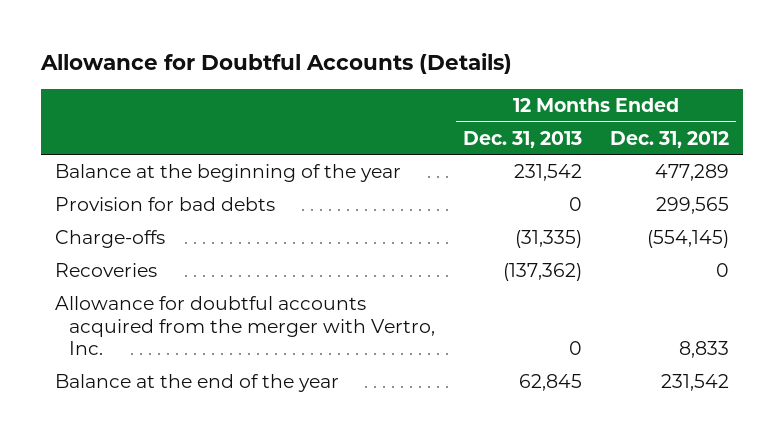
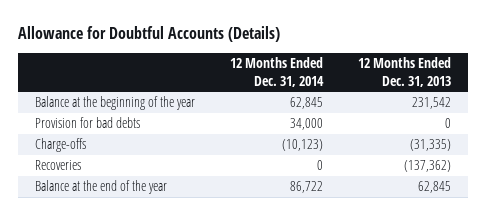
- | 12 Months Ended Dec. 31, 2013 | 12 Months Ended Dec. 31, 2012
+ | 12 Months Ended Dec. 31, 2014 | 12 Months Ended Dec. 31, 2013
- Allowance for doubtful accounts acquired from the merger with Vertro, Inc. | 0 | 8,833

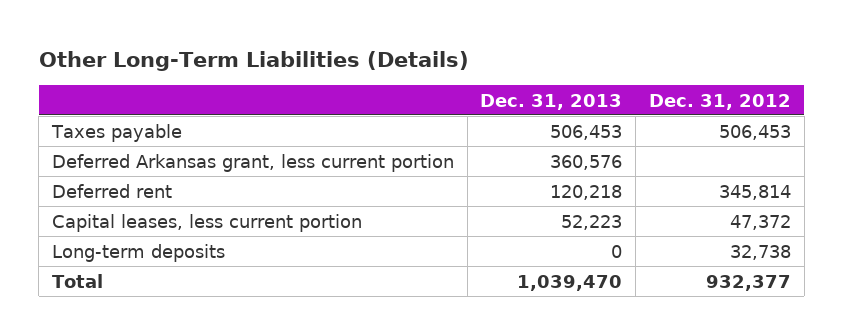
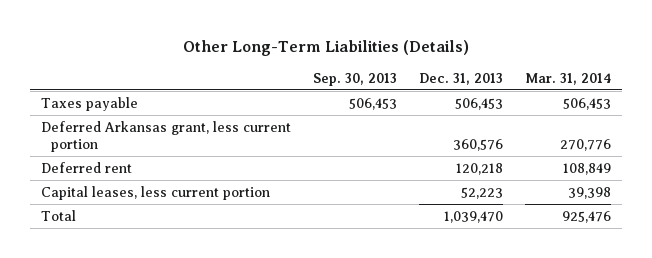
- | Dec. 31, 2013 | Dec. 31, 2012
+ | Sep. 30, 2013 | Dec. 31, 2013 | Mar. 31, 2014
- Long-term deposits | 0 | 32,738

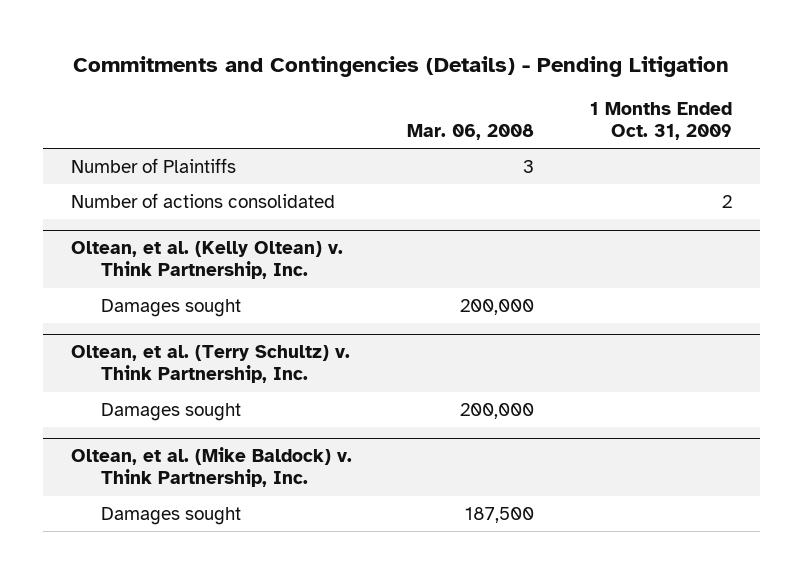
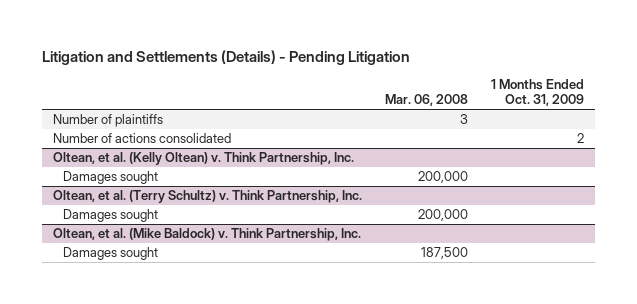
- Commitments and Contingencies (Details) - Pending Litigation
+ Litigation and Settlements (Details) - Pending Litigation
- Number of Plaintiffs | 3 |
+ Number of plaintiffs | 3 |

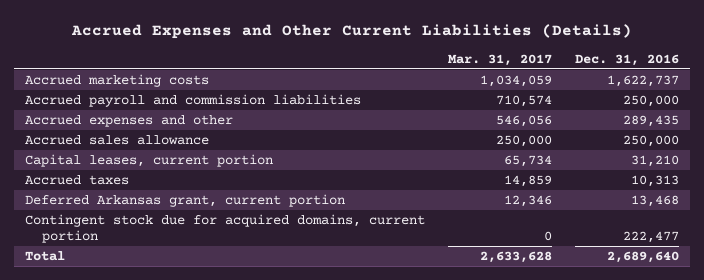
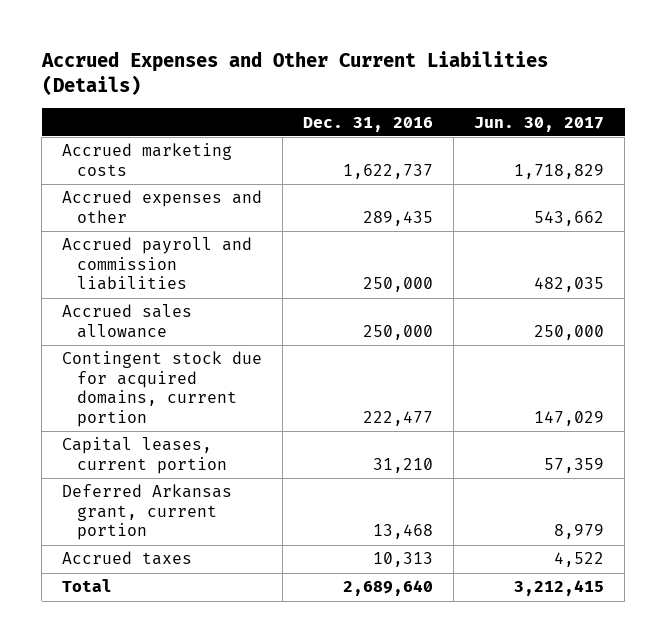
- | Mar. 31, 2017 | Dec. 31, 2016
+ | Dec. 31, 2016 | Jun. 30, 2017
moved down: Accrued payroll and commission liabilities | 250,000 | 482,035
moved up: Contingent stock due for acquired domains, current portion | 222,477 | 147,029
moved down: Accrued taxes | 10,313 | 4,522

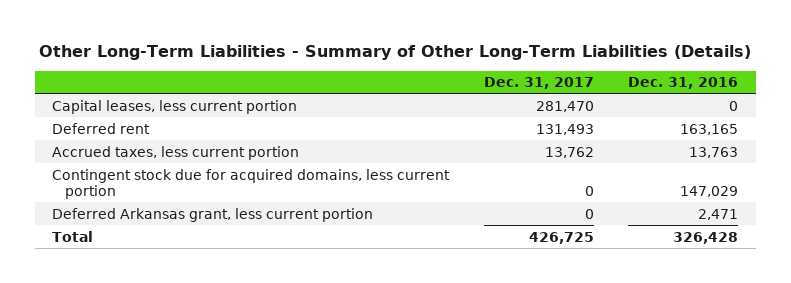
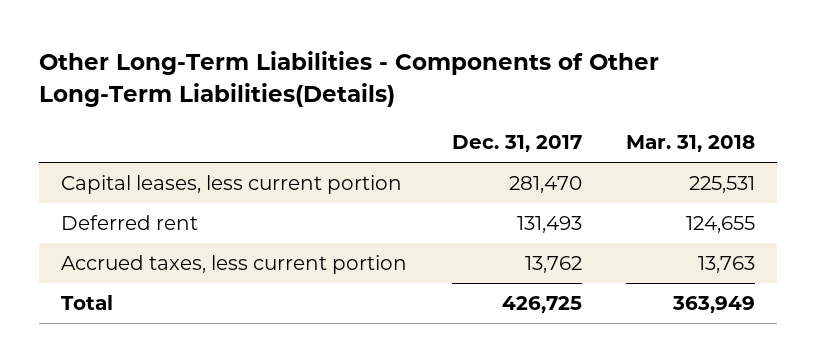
- Other Long-Term Liabilities - Summary of Other Long-Term Liabilities (Details)
+ Other Long-Term Liabilities - Components of Other Long-Term Liabilities(Details)
- | Dec. 31, 2017 | Dec. 31, 2016
+ | Dec. 31, 2017 | Mar. 31, 2018
- Contingent stock due for acquired domains, less current portion | 0 | 147,029
- Deferred Arkansas grant, less current portion | 0 | 2,471

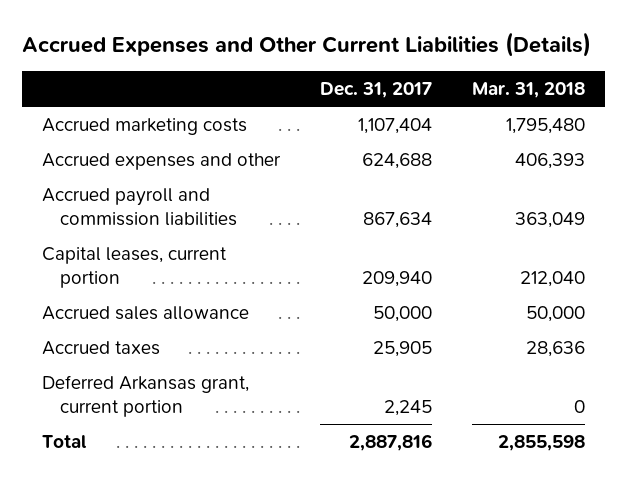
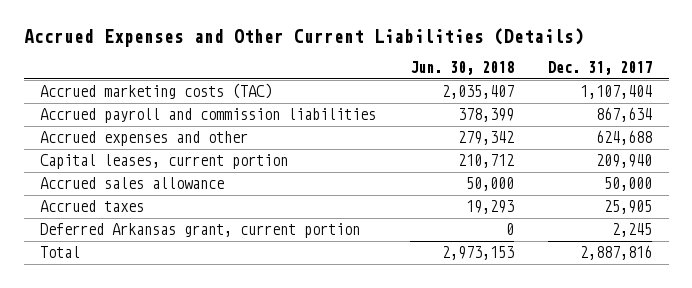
- | Dec. 31, 2017 | Mar. 31, 2018
+ | Jun. 30, 2018 | Dec. 31, 2017
- Accrued marketing costs | 1,107,404 | 1,795,480
+ Accrued marketing costs (TAC) | 2,035,407 | 1,107,404
moved down: Accrued expenses and other | 279,342 | 624,688

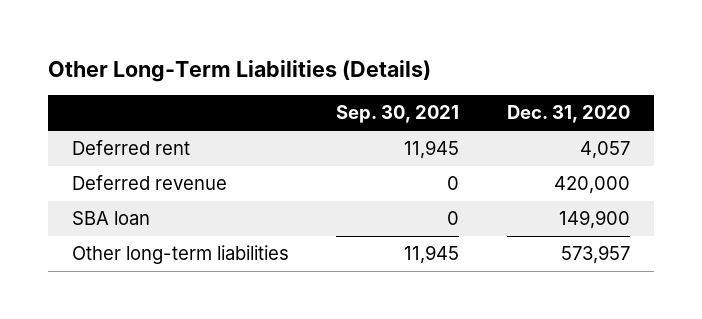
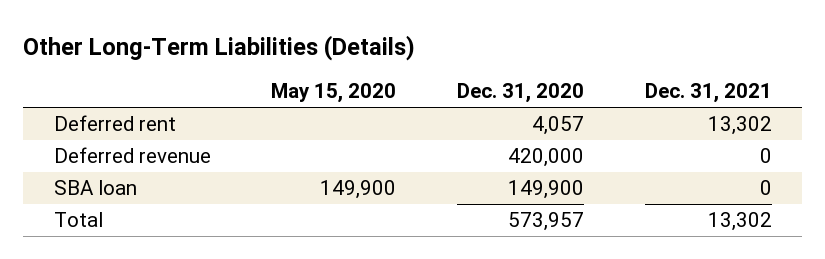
- | Sep. 30, 2021 | Dec. 31, 2020
+ | May 15, 2020 | Dec. 31, 2020 | Dec. 31, 2021
- Other long-term liabilities | 11,945 | 573,957
+ Total | | 573,957 | 13,302

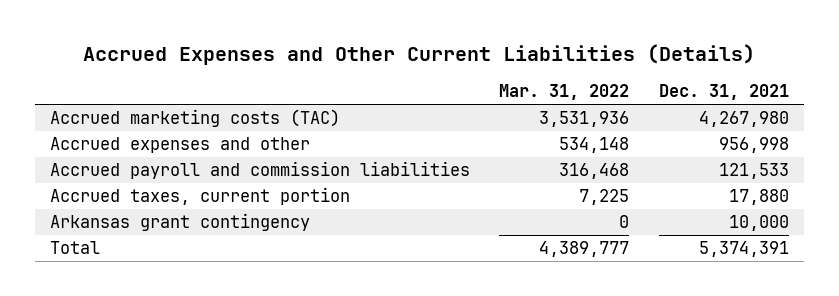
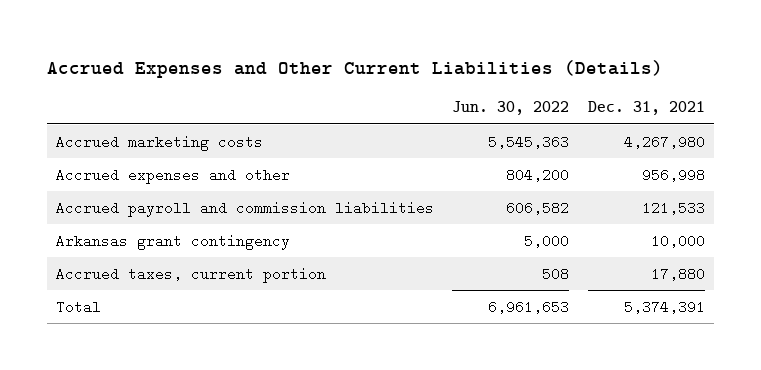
- | Mar. 31, 2022 | Dec. 31, 2021
+ | Jun. 30, 2022 | Dec. 31, 2021
- Accrued marketing costs (TAC) | 3,531,936 | 4,267,980
+ Accrued marketing costs | 5,545,363 | 4,267,980
moved down: Accrued taxes, current portion | 508 | 17,880

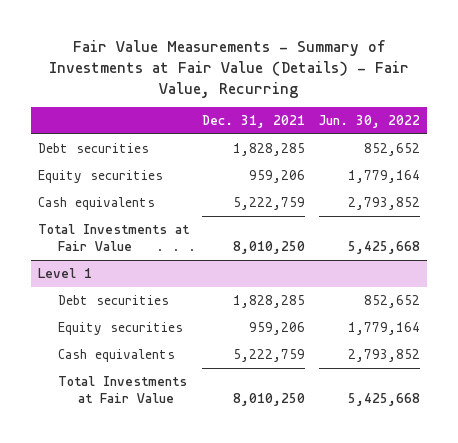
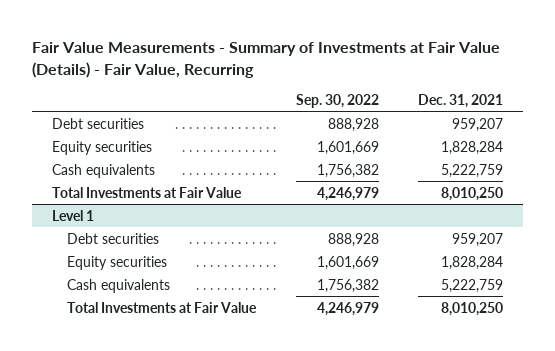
- | Dec. 31, 2021 | Jun. 30, 2022
+ | Sep. 30, 2022 | Dec. 31, 2021
- Debt securities | 1,828,285 | 852,652
- Equity securities | 959,206 | 1,779,164
+ Debt securities | 888,928 | 959,207
+ Equity securities | 1,601,669 | 1,828,284
@ Level 1
- Debt securities | 1,828,285 | 852,652
- Equity securities | 959,206 | 1,779,164
+ Debt securities | 888,928 | 959,207
+ Equity securities | 1,601,669 | 1,828,284

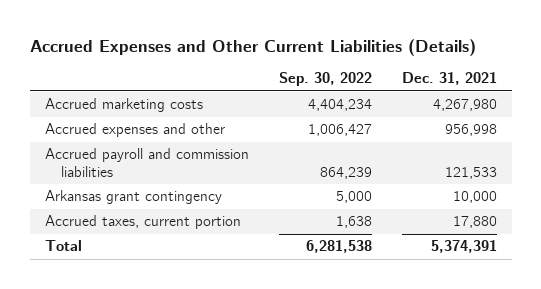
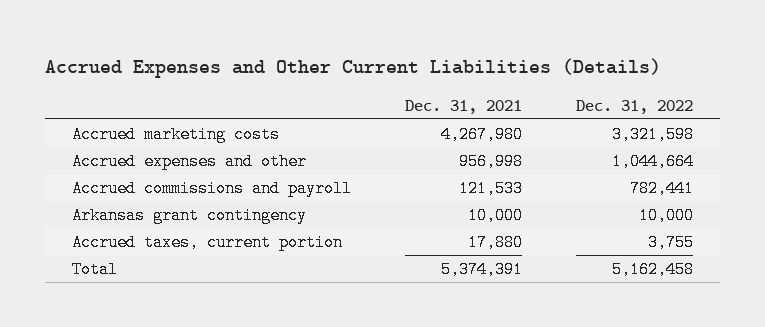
- | Sep. 30, 2022 | Dec. 31, 2021
+ | Dec. 31, 2021 | Dec. 31, 2022
- Accrued payroll and commission liabilities | 864,239 | 121,533
+ Accrued commissions and payroll | 121,533 | 782,441

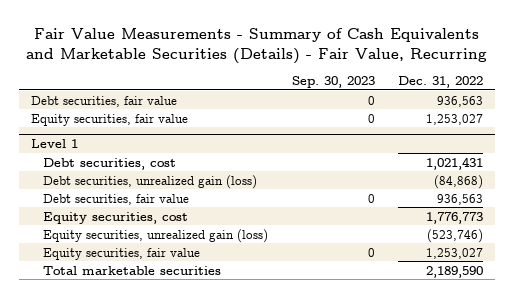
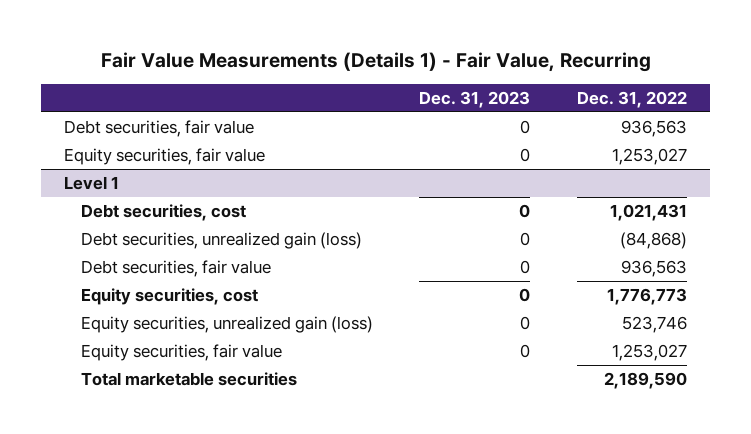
- Fair Value Measurements - Summary of Cash Equivalents and Marketable Securities (Details) - Fair Value, Recurring
+ Fair Value Measurements (Details 1) - Fair Value, Recurring
- | Sep. 30, 2023 | Dec. 31, 2022
+ | Dec. 31, 2023 | Dec. 31, 2022
@ Level 1
- Equity securities, unrealized gain (loss) | | (523,746)
+ Equity securities, unrealized gain (loss) | 0 | 523,746

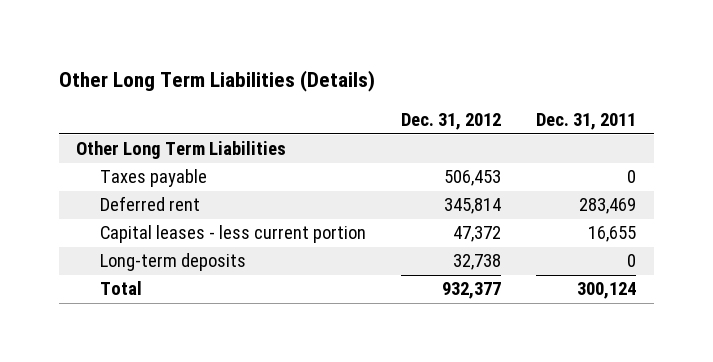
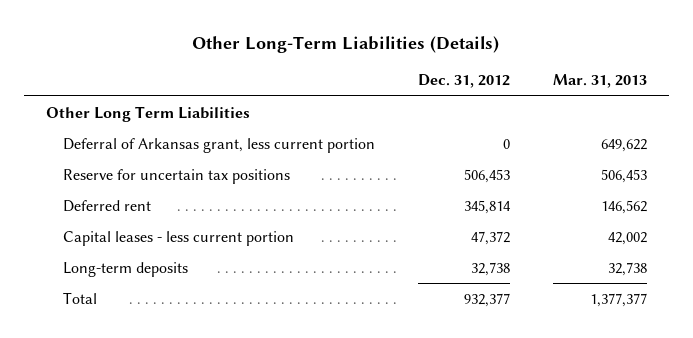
- Other Long Term Liabilities (Details)
+ Other Long-Term Liabilities (Details)
- | Dec. 31, 2012 | Dec. 31, 2011
+ | Dec. 31, 2012 | Mar. 31, 2013
- Taxes payable | 506,453 | 0
+ Deferral of Arkansas grant, less current portion | 0 | 649,622
+ Reserve for uncertain tax positions | 506,453 | 506,453

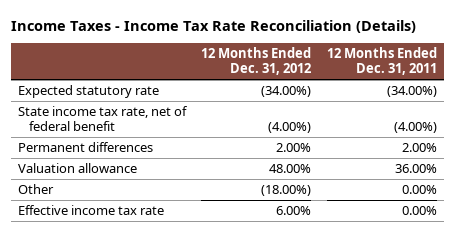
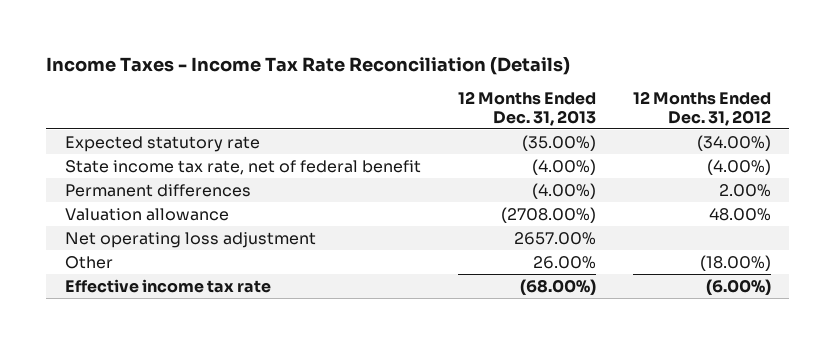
- | 12 Months Ended Dec. 31, 2012 | 12 Months Ended Dec. 31, 2011
+ | 12 Months Ended Dec. 31, 2013 | 12 Months Ended Dec. 31, 2012
+ Net operating loss adjustment | 2657.00% |
- Effective income tax rate | 6.00% | 0.00%
+ Effective income tax rate | (68.00%) | (6.00%)

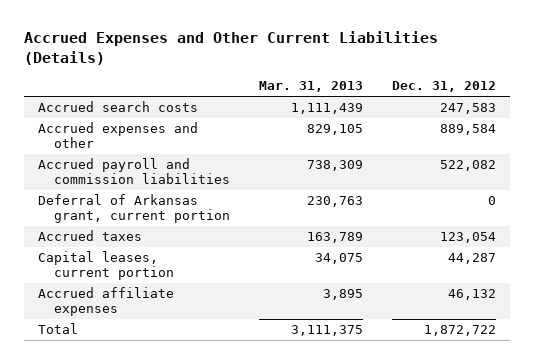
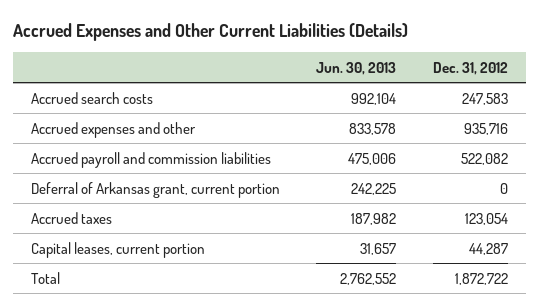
- | Mar. 31, 2013 | Dec. 31, 2012
+ | Jun. 30, 2013 | Dec. 31, 2012
- Accrued expenses and other | 829,105 | 889,584
+ Accrued expenses and other | 833,578 | 935,716
- Accrued affiliate expenses | 3,895 | 46,132

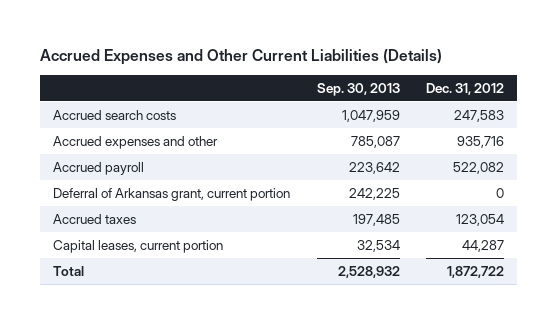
- | Jun. 30, 2013 | Dec. 31, 2012
+ | Sep. 30, 2013 | Dec. 31, 2012
- Accrued payroll and commission liabilities | 475,006 | 522,082
+ Accrued payroll | 223,642 | 522,082

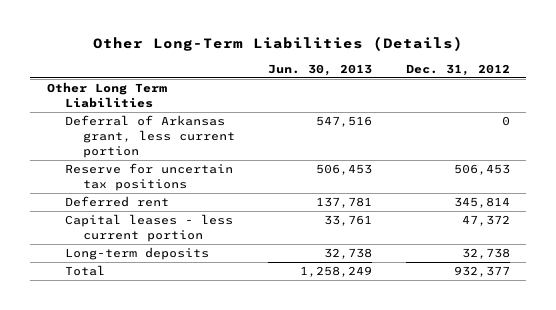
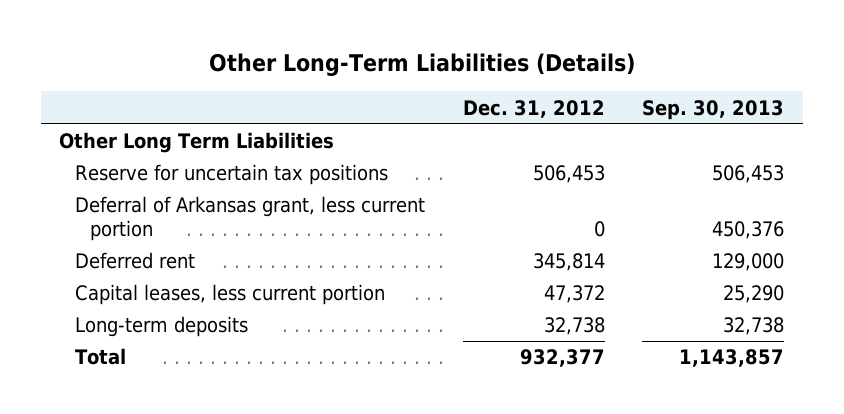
- | Jun. 30, 2013 | Dec. 31, 2012
+ | Dec. 31, 2012 | Sep. 30, 2013
moved down: Deferral of Arkansas grant, less current portion | 0 | 450,376
- Capital leases - less current portion | 33,761 | 47,372
+ Capital leases, less current portion | 47,372 | 25,290

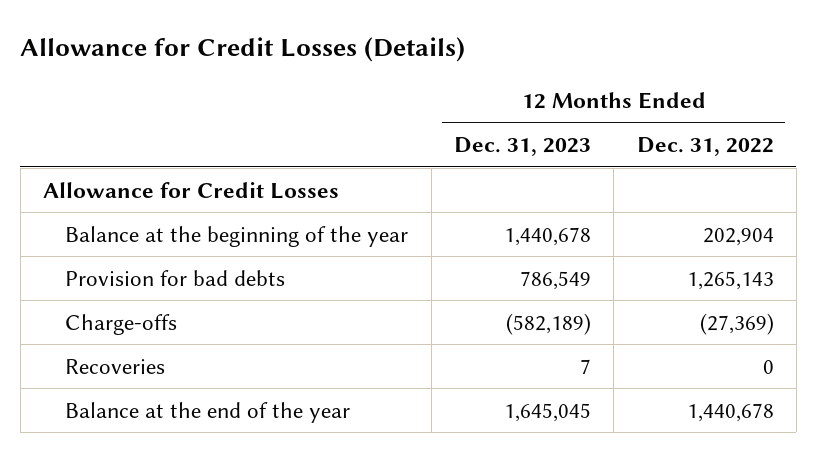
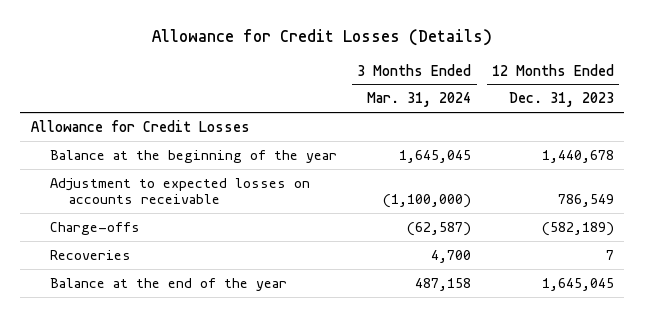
- | 12 Months Ended Dec. 31, 2023 | 12 Months Ended Dec. 31, 2022
+ | 3 Months Ended Mar. 31, 2024 | 12 Months Ended Dec. 31, 2023
- Provision for bad debts | 786,549 | 1,265,143
+ Adjustment to expected losses on accounts receivable | (1,100,000) | 786,549

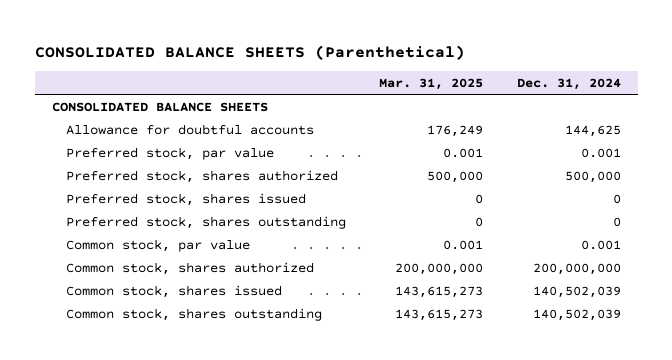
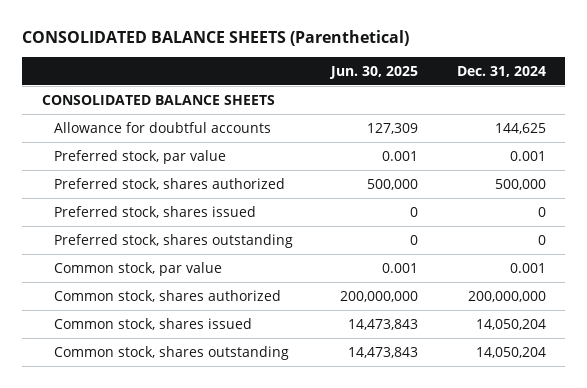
- | Mar. 31, 2025 | Dec. 31, 2024
+ | Jun. 30, 2025 | Dec. 31, 2024
- Common stock, shares issued | 143,615,273 | 140,502,039
- Common stock, shares outstanding | 143,615,273 | 140,502,039
+ Common stock, shares issued | 14,473,843 | 14,050,204
+ Common stock, shares outstanding | 14,473,843 | 14,050,204

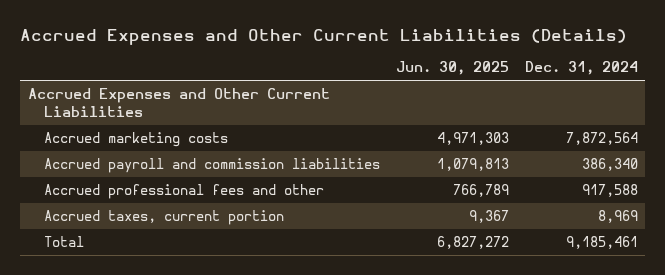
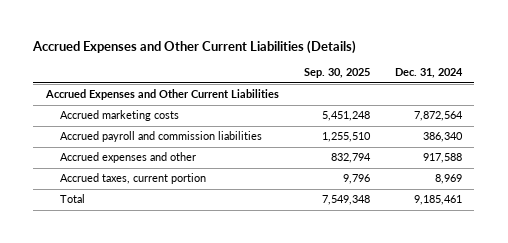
- | Jun. 30, 2025 | Dec. 31, 2024
+ | Sep. 30, 2025 | Dec. 31, 2024
- Accrued professional fees and other | 766,789 | 917,588
+ Accrued expenses and other | 832,794 | 917,588

